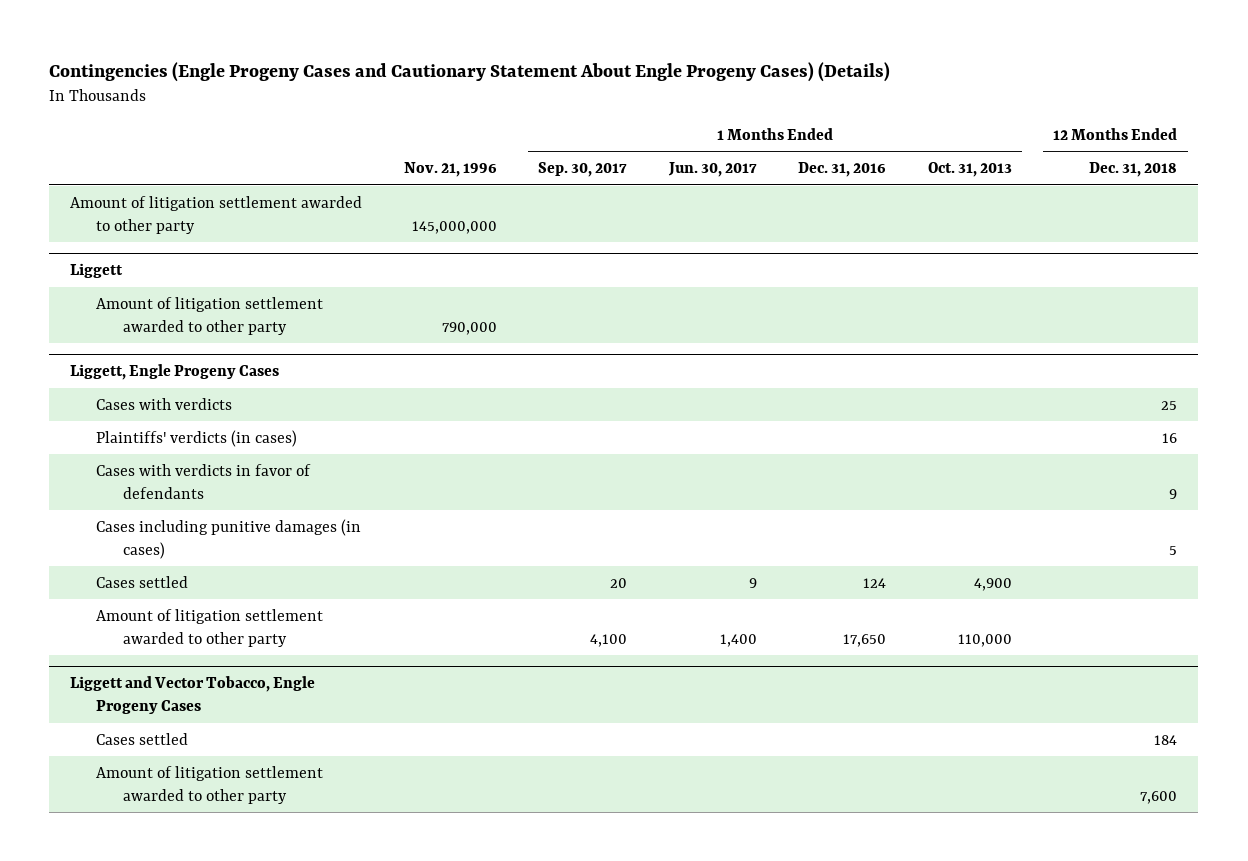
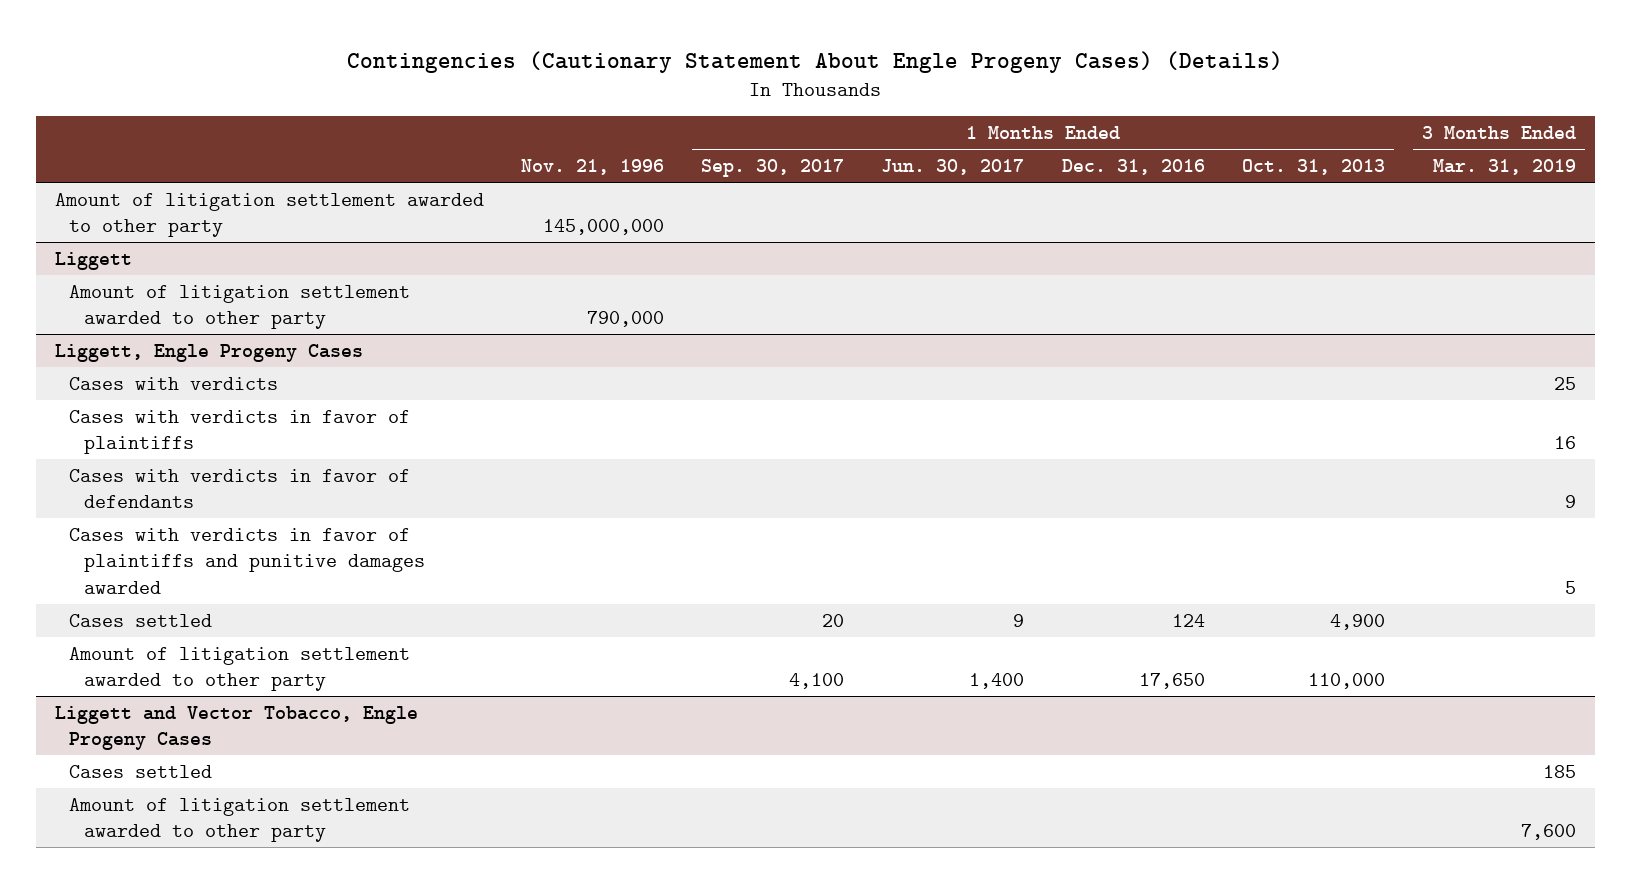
- Contingencies (Engle Progeny Cases and Cautionary Statement About Engle Progeny Cases) (Details)
+ Contingencies (Cautionary Statement About Engle Progeny Cases) (Details)
- | Nov. 21, 1996 | 1 Months Ended Sep. 30, 2017 | 1 Months Ended Jun. 30, 2017 | 1 Months Ended Dec. 31, 2016 | 1 Months Ended Oct. 31, 2013 | 12 Months Ended Dec. 31, 2018
+ | Nov. 21, 1996 | 1 Months Ended Sep. 30, 2017 | 1 Months Ended Jun. 30, 2017 | 1 Months Ended Dec. 31, 2016 | 1 Months Ended Oct. 31, 2013 | 3 Months Ended Mar. 31, 2019
@ Liggett, Engle Progeny Cases
- Plaintiffs' verdicts (in cases) | | | | | | 16
+ Cases with verdicts in favor of plaintiffs | | | | | | 16
- Cases including punitive damages (in cases) | | | | | | 5
+ Cases with verdicts in favor of plaintiffs and punitive damages awarded | | | | | | 5

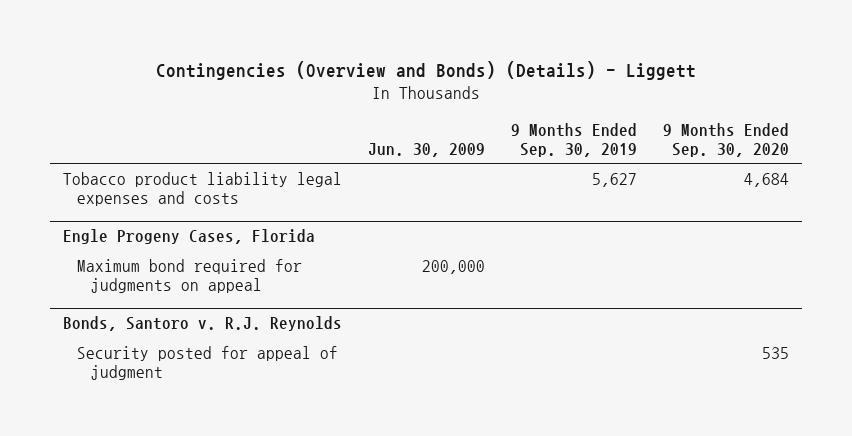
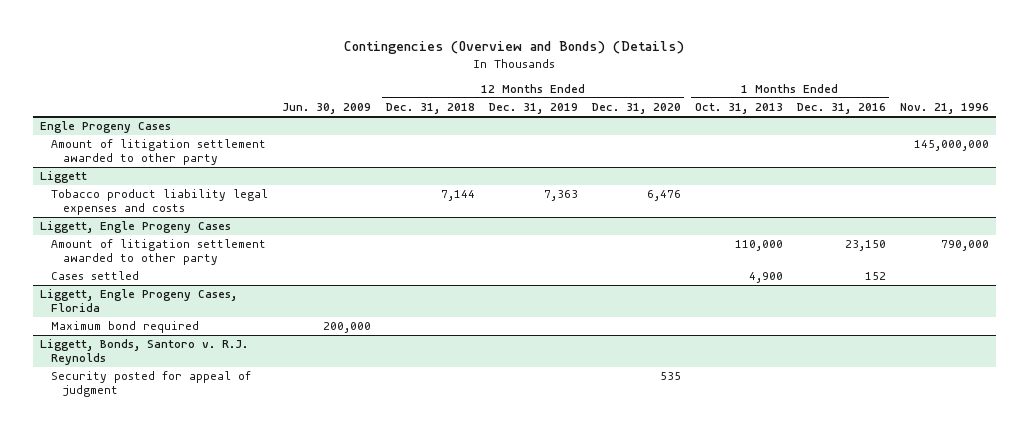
- Contingencies (Overview and Bonds) (Details) - Liggett
+ Contingencies (Overview and Bonds) (Details)
- | Jun. 30, 2009 | 9 Months Ended Sep. 30, 2019 | 9 Months Ended Sep. 30, 2020
+ | Jun. 30, 2009 | 12 Months Ended Dec. 31, 2018 | 12 Months Ended Dec. 31, 2019 | 12 Months Ended Dec. 31, 2020 | 1 Months Ended Oct. 31, 2013 | 1 Months Ended Dec. 31, 2016 | Nov. 21, 1996
- Tobacco product liability legal expenses and costs | | 5,627 | 4,684
- Engle Progeny Cases, Florida
- Maximum bond required for judgments on appeal | 200,000 | |
- Bonds, Santoro v. R.J. Reynolds
+ Engle Progeny Cases
+ Amount of litigation settlement awarded to other party | | | | | | | 145,000,000
+ Liggett
+ Tobacco product liability legal expenses and costs | | 7,144 | 7,363 | 6,476 | | |
+ Liggett, Engle Progeny Cases
+ Amount of litigation settlement awarded to other party | | | | | 110,000 | 23,150 | 790,000
+ Cases settled | | | | | 4,900 | 152 |
+ Liggett, Engle Progeny Cases, Florida
+ Maximum bond required | 200,000 | | | | | |
+ Liggett, Bonds, Santoro v. R.J. Reynolds

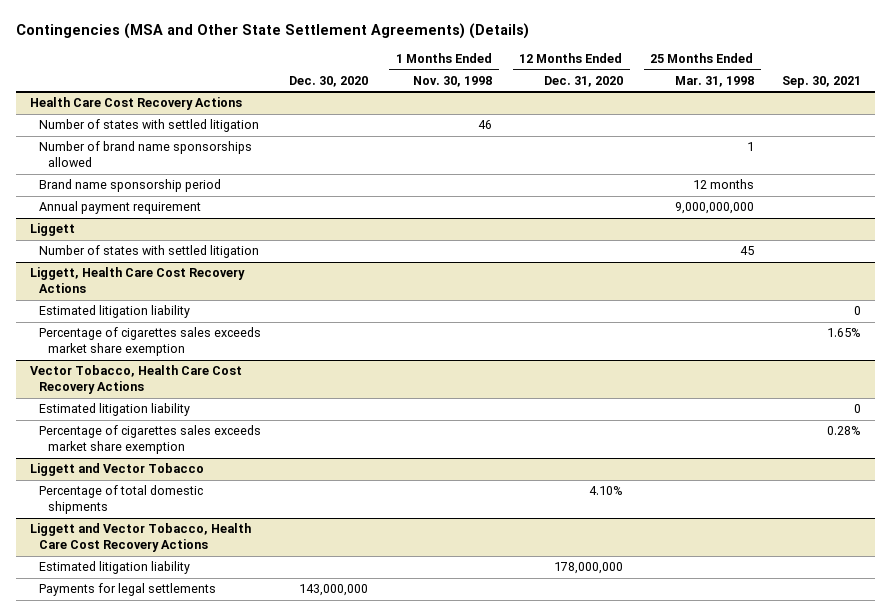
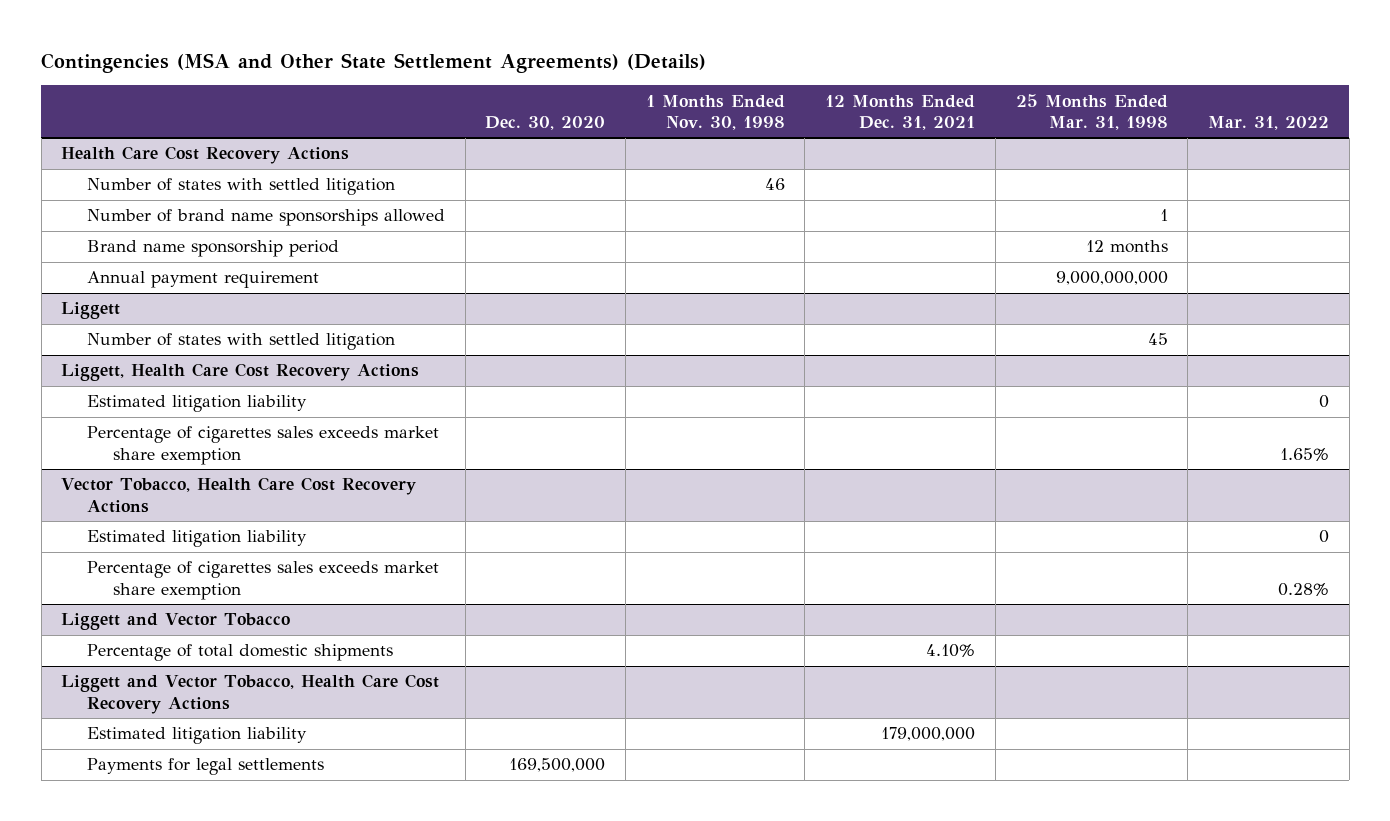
- | Dec. 30, 2020 | 1 Months Ended Nov. 30, 1998 | 12 Months Ended Dec. 31, 2020 | 25 Months Ended Mar. 31, 1998 | Sep. 30, 2021
+ | Dec. 30, 2020 | 1 Months Ended Nov. 30, 1998 | 12 Months Ended Dec. 31, 2021 | 25 Months Ended Mar. 31, 1998 | Mar. 31, 2022
@ Liggett and Vector Tobacco, Health Care Cost Recovery Actions
- Payments for legal settlements | 143,000,000 | | | |
+ Payments for legal settlements | 169,500,000 | | | |

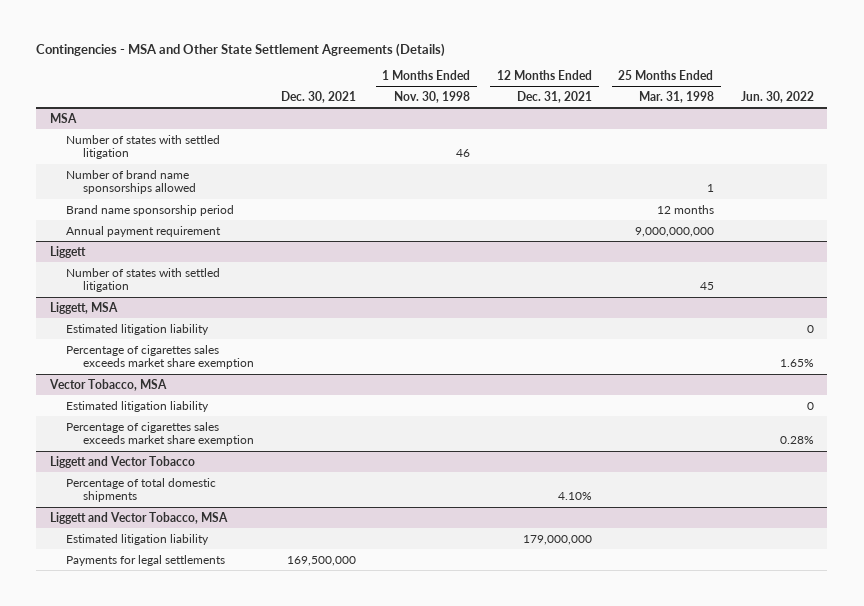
- Contingencies (MSA and Other State Settlement Agreements) (Details)
+ Contingencies - MSA and Other State Settlement Agreements (Details)
- | Dec. 30, 2020 | 1 Months Ended Nov. 30, 1998 | 12 Months Ended Dec. 31, 2021 | 25 Months Ended Mar. 31, 1998 | Mar. 31, 2022
+ | Dec. 30, 2021 | 1 Months Ended Nov. 30, 1998 | 12 Months Ended Dec. 31, 2021 | 25 Months Ended Mar. 31, 1998 | Jun. 30, 2022
- Health Care Cost Recovery Actions
+ MSA
- Liggett, Health Care Cost Recovery Actions
- Estimated litigation liability | | | | | 0
- Percentage of cigarettes sales exceeds market share exemption | | | | | 1.65%
- Vector Tobacco, Health Care Cost Recovery Actions
- Estimated litigation liability | | | | | 0
- Percentage of cigarettes sales exceeds market share exemption | | | | | 0.28%
+ Liggett, MSA
+ Estimated litigation liability | | | | | 0
+ Percentage of cigarettes sales exceeds market share exemption | | | | | 1.65%
+ Vector Tobacco, MSA
+ Estimated litigation liability | | | | | 0
+ Percentage of cigarettes sales exceeds market share exemption | | | | | 0.28%
- Liggett and Vector Tobacco, Health Care Cost Recovery Actions
+ Liggett and Vector Tobacco, MSA

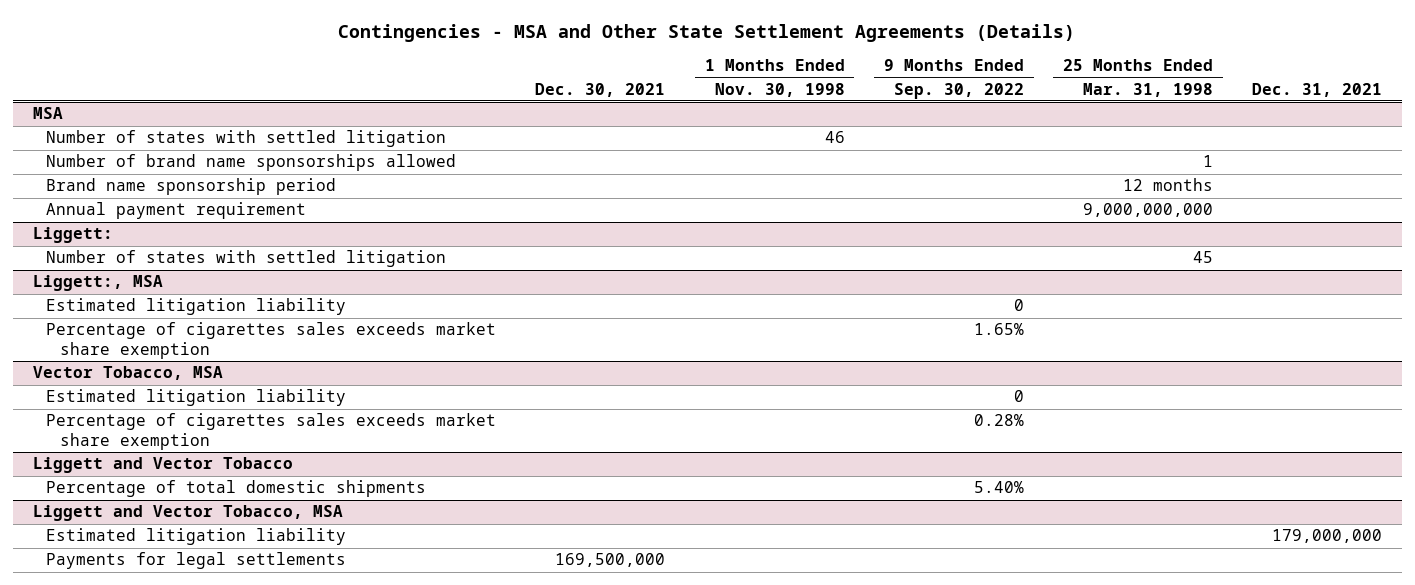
- | Dec. 30, 2021 | 1 Months Ended Nov. 30, 1998 | 12 Months Ended Dec. 31, 2021 | 25 Months Ended Mar. 31, 1998 | Jun. 30, 2022
+ | Dec. 30, 2021 | 1 Months Ended Nov. 30, 1998 | 9 Months Ended Sep. 30, 2022 | 25 Months Ended Mar. 31, 1998 | Dec. 31, 2021
- Liggett
+ Liggett:
- Liggett, MSA
+ Liggett:, MSA

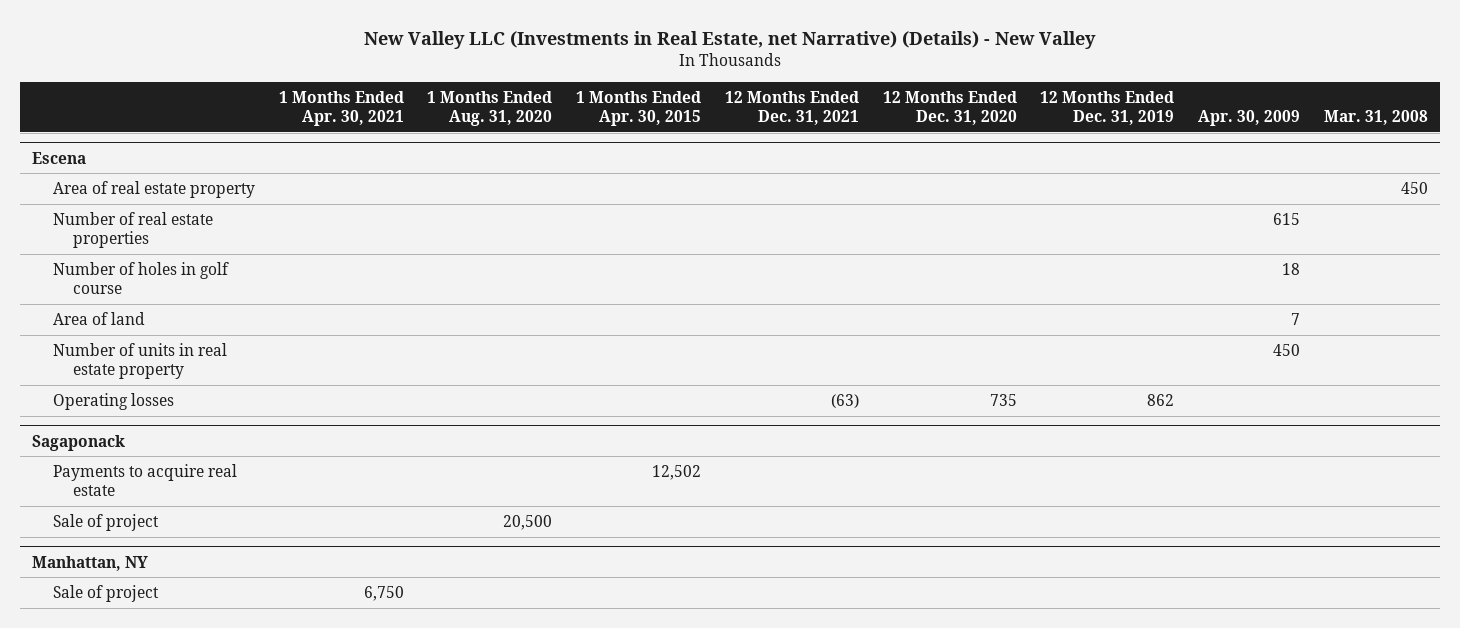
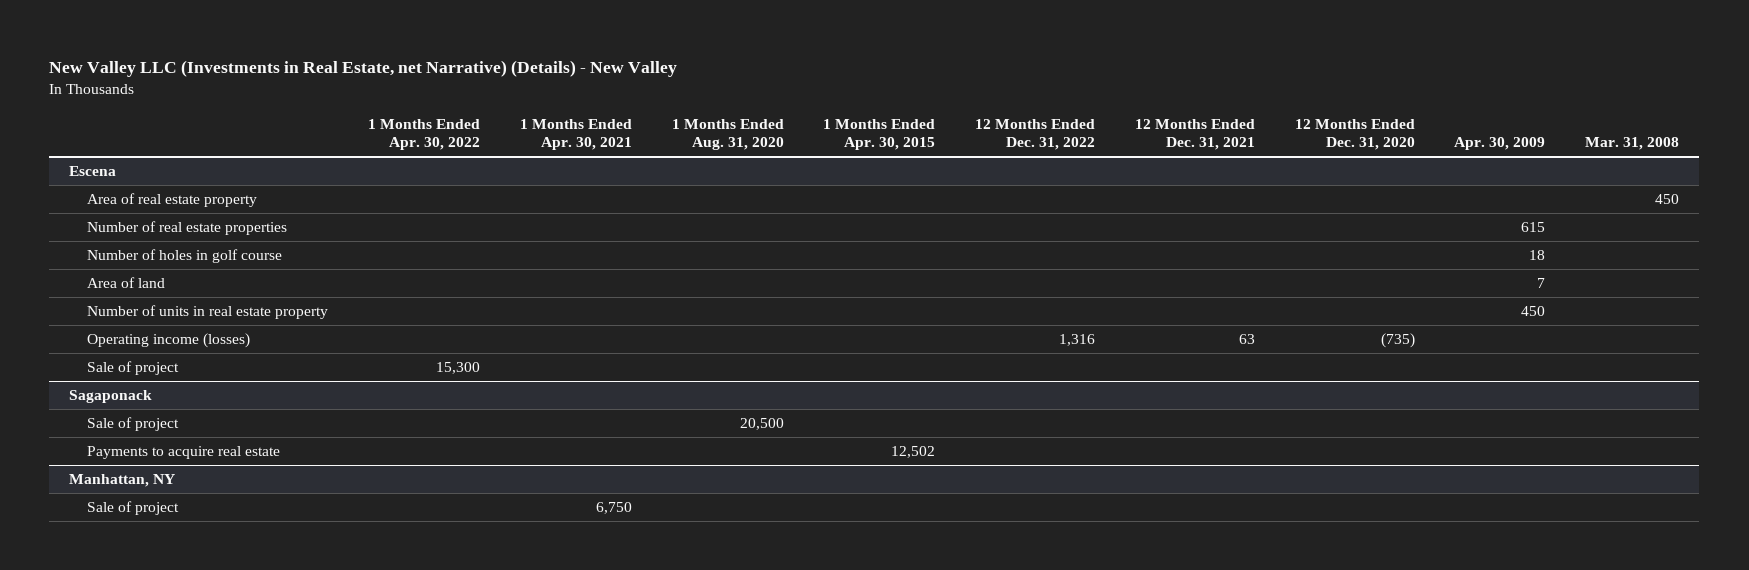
- | 1 Months Ended Apr. 30, 2021 | 1 Months Ended Aug. 31, 2020 | 1 Months Ended Apr. 30, 2015 | 12 Months Ended Dec. 31, 2021 | 12 Months Ended Dec. 31, 2020 | 12 Months Ended Dec. 31, 2019 | Apr. 30, 2009 | Mar. 31, 2008
+ | 1 Months Ended Apr. 30, 2022 | 1 Months Ended Apr. 30, 2021 | 1 Months Ended Aug. 31, 2020 | 1 Months Ended Apr. 30, 2015 | 12 Months Ended Dec. 31, 2022 | 12 Months Ended Dec. 31, 2021 | 12 Months Ended Dec. 31, 2020 | Apr. 30, 2009 | Mar. 31, 2008
@ Escena
- Operating losses | | | | (63) | 735 | 862 | |
+ Operating income (losses) | | | | | 1,316 | 63 | (735) | |
+ Sale of project | 15,300 | | | | | | | |
@ Sagaponack
moved down: Payments to acquire real estate | | | | 12,502 | | | | |

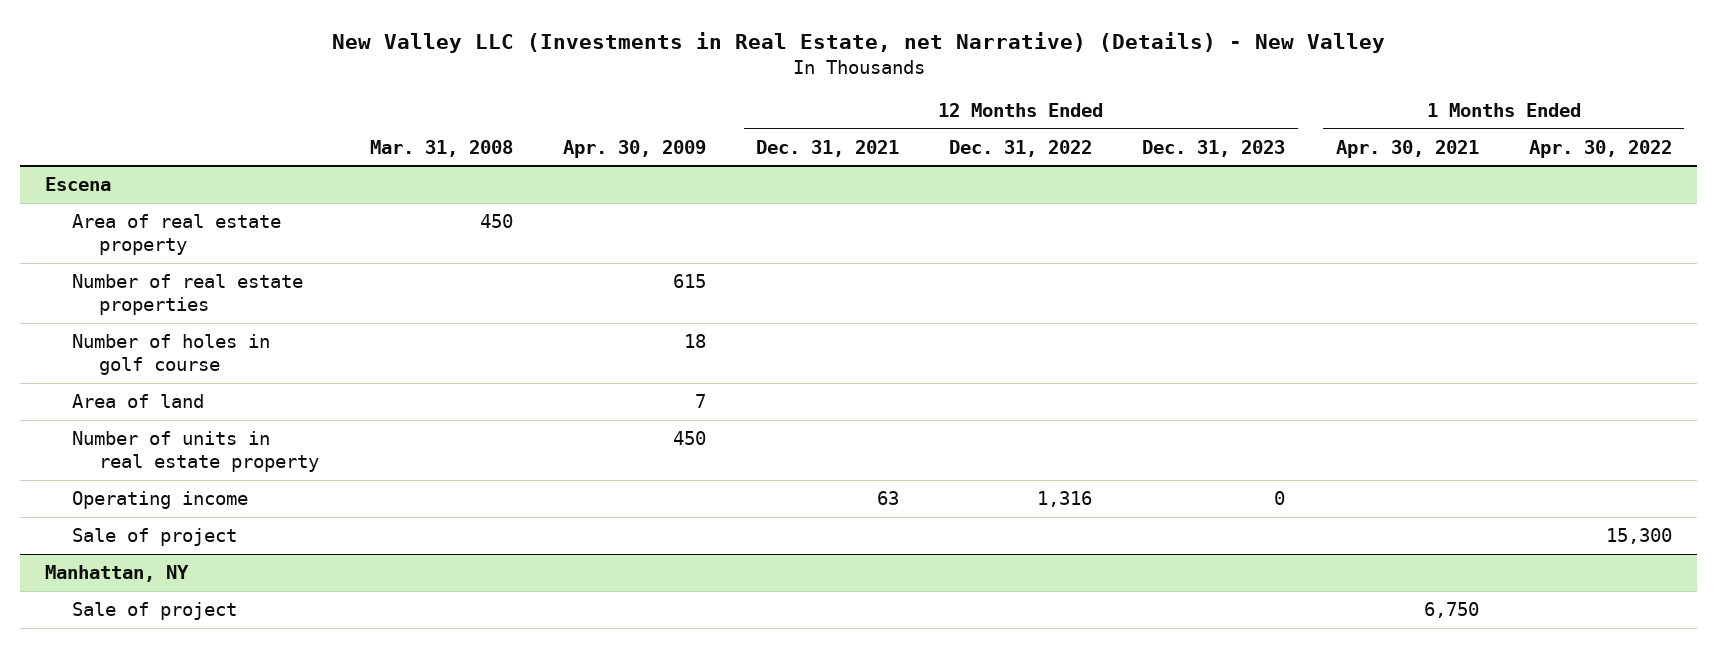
- | 1 Months Ended Apr. 30, 2022 | 1 Months Ended Apr. 30, 2021 | 1 Months Ended Aug. 31, 2020 | 1 Months Ended Apr. 30, 2015 | 12 Months Ended Dec. 31, 2022 | 12 Months Ended Dec. 31, 2021 | 12 Months Ended Dec. 31, 2020 | Apr. 30, 2009 | Mar. 31, 2008
+ | Mar. 31, 2008 | Apr. 30, 2009 | 12 Months Ended Dec. 31, 2021 | 12 Months Ended Dec. 31, 2022 | 12 Months Ended Dec. 31, 2023 | 1 Months Ended Apr. 30, 2021 | 1 Months Ended Apr. 30, 2022
@ Escena
- Operating income (losses) | | | | | 1,316 | 63 | (735) | |
+ Operating income | | | 63 | 1,316 | 0 | |
- Sagaponack
- Sale of project | | | 20,500 | | | | | |
- Payments to acquire real estate | | | | 12,502 | | | | |

